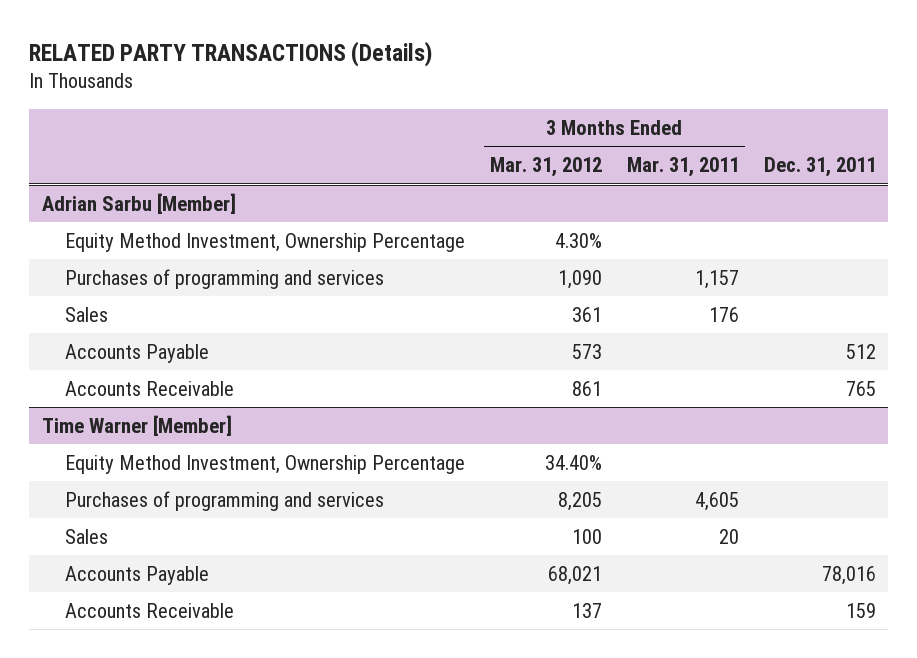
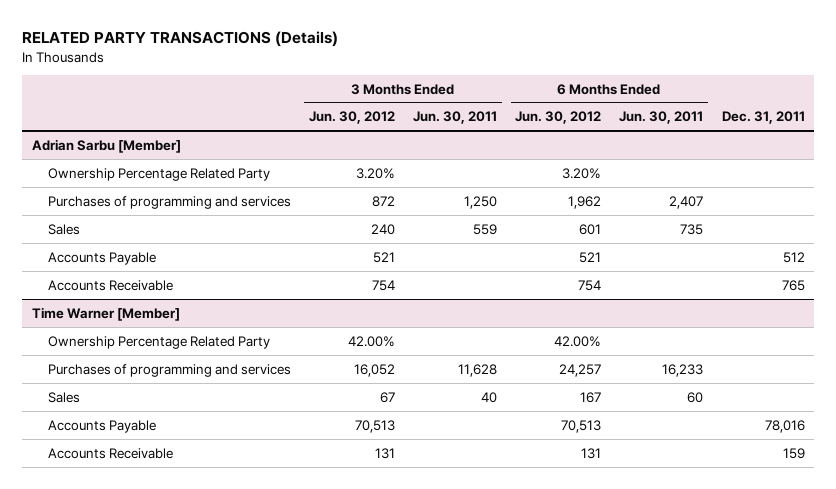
- | 3 Months Ended Mar. 31, 2012 | 3 Months Ended Mar. 31, 2011 | Dec. 31, 2011
+ | 3 Months Ended Jun. 30, 2012 | 3 Months Ended Jun. 30, 2011 | 6 Months Ended Jun. 30, 2012 | 6 Months Ended Jun. 30, 2011 | Dec. 31, 2011
@ Adrian Sarbu [Member]
- Equity Method Investment, Ownership Percentage | 4.30% | |
+ Ownership Percentage Related Party | 3.20% | | 3.20% | |
@ Time Warner [Member]
- Equity Method Investment, Ownership Percentage | 34.40% | |
+ Ownership Percentage Related Party | 42.00% | | 42.00% | |

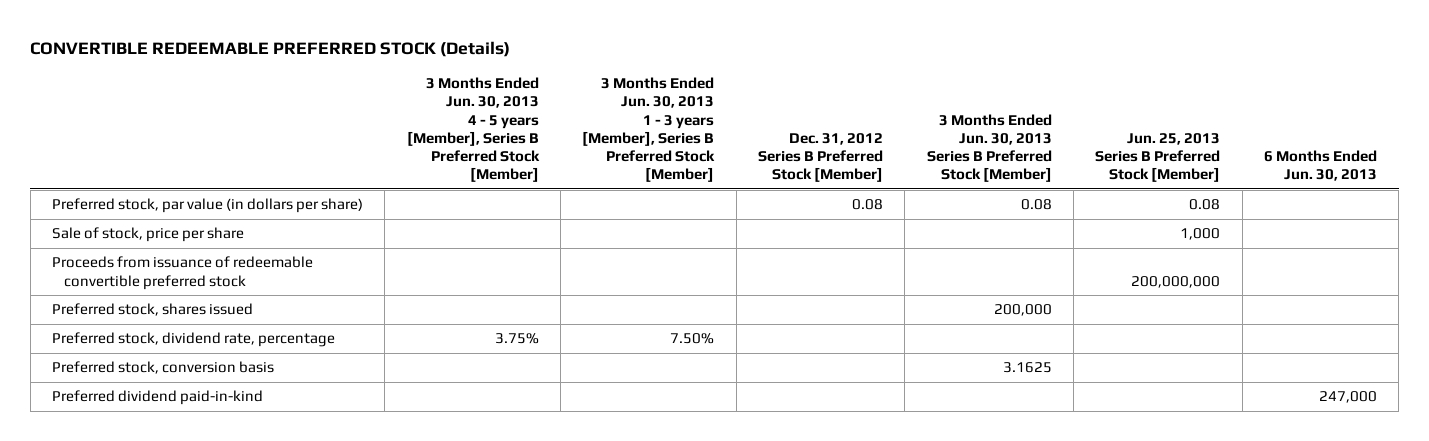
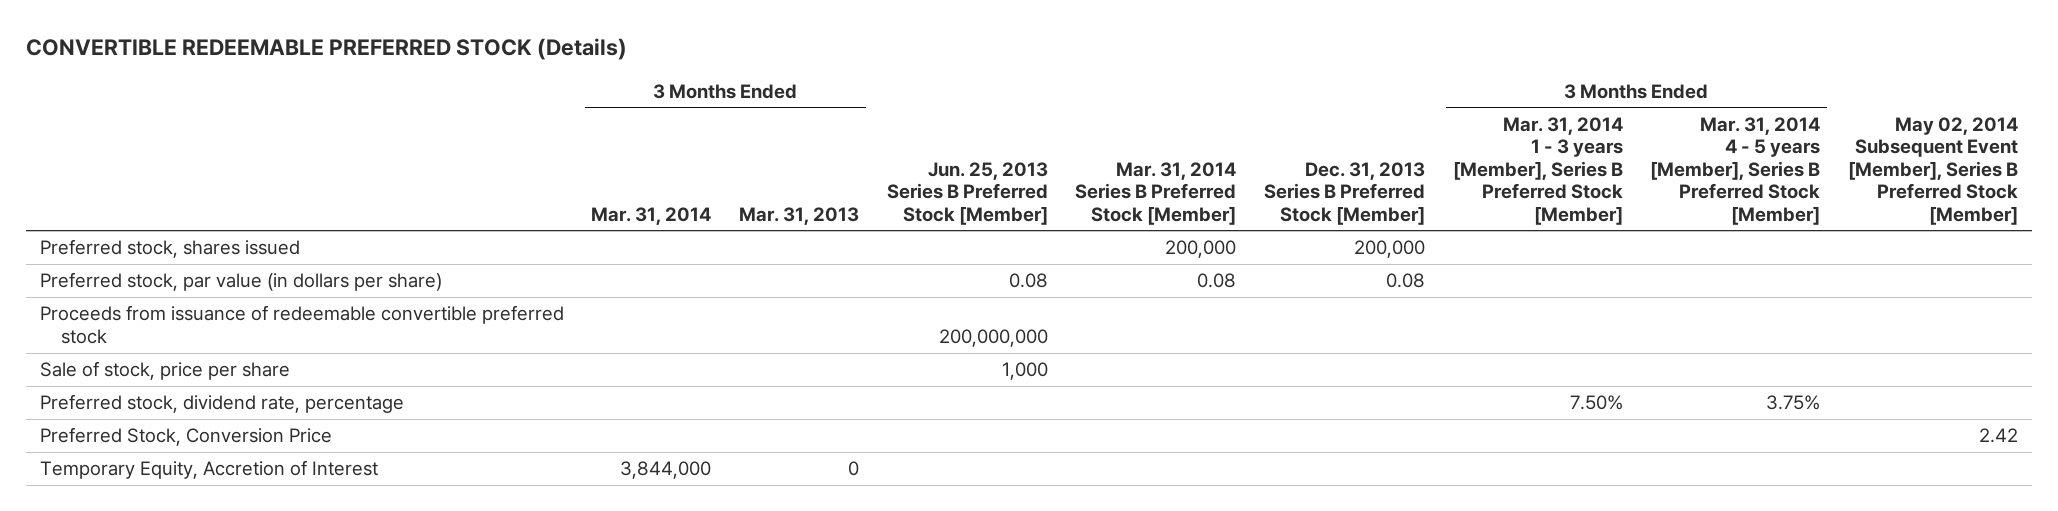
- | 3 Months Ended Jun. 30, 2013 4 - 5 years [Member], Series B Preferred Stock [Member] | 3 Months Ended Jun. 30, 2013 1 - 3 years [Member], Series B Preferred Stock [Member] | Dec. 31, 2012 Series B Preferred Stock [Member] | 3 Months Ended Jun. 30, 2013 Series B Preferred Stock [Member] | Jun. 25, 2013 Series B Preferred Stock [Member] | 6 Months Ended Jun. 30, 2013
+ | 3 Months Ended Mar. 31, 2014 | 3 Months Ended Mar. 31, 2013 | Jun. 25, 2013 Series B Preferred Stock [Member] | Mar. 31, 2014 Series B Preferred Stock [Member] | Dec. 31, 2013 Series B Preferred Stock [Member] | 3 Months Ended Mar. 31, 2014 1 - 3 years [Member], Series B Preferred Stock [Member] | 3 Months Ended Mar. 31, 2014 4 - 5 years [Member], Series B Preferred Stock [Member] | May 02, 2014 Subsequent Event [Member], Series B Preferred Stock [Member]
moved up: Preferred stock, shares issued | | | | 200,000 | 200,000 | | |
moved down: Sale of stock, price per share | | | 1,000 | | | | |
- Preferred stock, conversion basis | | | | 3.1625 | |
- Preferred dividend paid-in-kind | | | | | | 247,000
+ Preferred Stock, Conversion Price | | | | | | | | 2.42
+ Temporary Equity, Accretion of Interest | 3,844,000 | 0 | | | | | |

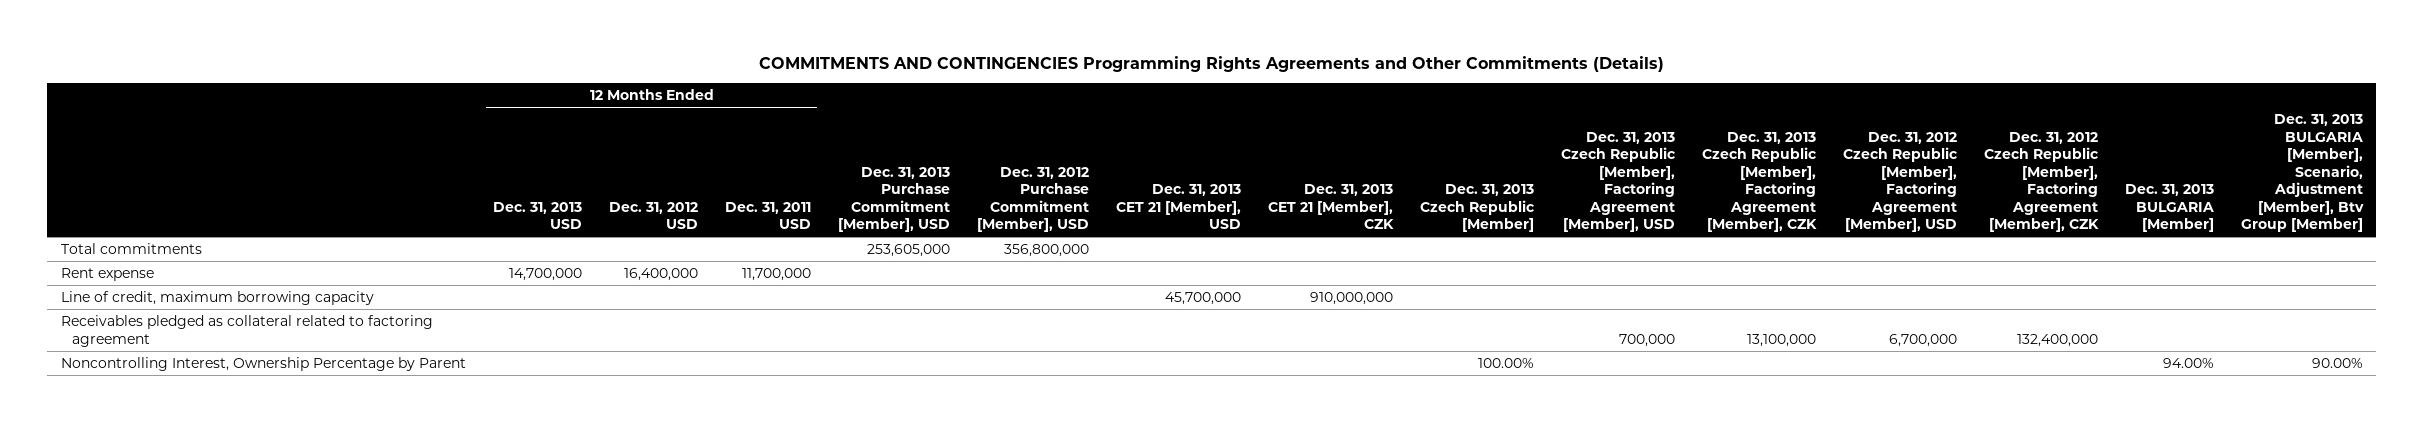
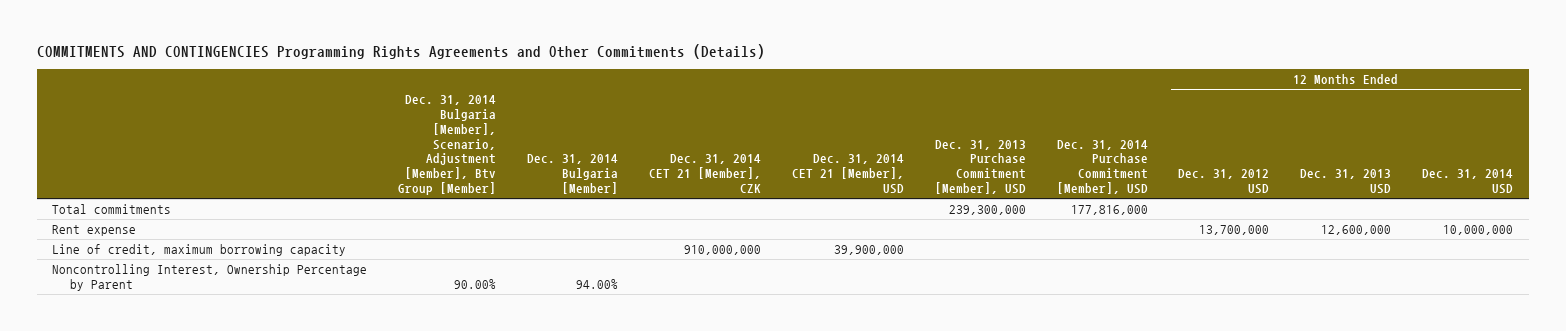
- | 12 Months Ended Dec. 31, 2013 USD | 12 Months Ended Dec. 31, 2012 USD | 12 Months Ended Dec. 31, 2011 USD | Dec. 31, 2013 Purchase Commitment [Member], USD | Dec. 31, 2012 Purchase Commitment [Member], USD | Dec. 31, 2013 CET 21 [Member], USD | Dec. 31, 2013 CET 21 [Member], CZK | Dec. 31, 2013 Czech Republic [Member] | Dec. 31, 2013 Czech Republic [Member], Factoring Agreement [Member], USD | Dec. 31, 2013 Czech Republic [Member], Factoring Agreement [Member], CZK | Dec. 31, 2012 Czech Republic [Member], Factoring Agreement [Member], USD | Dec. 31, 2012 Czech Republic [Member], Factoring Agreement [Member], CZK | Dec. 31, 2013 BULGARIA [Member] | Dec. 31, 2013 BULGARIA [Member], Scenario, Adjustment [Member], Btv Group [Member]
+ | Dec. 31, 2014 Bulgaria [Member], Scenario, Adjustment [Member], Btv Group [Member] | Dec. 31, 2014 Bulgaria [Member] | Dec. 31, 2014 CET 21 [Member], CZK | Dec. 31, 2014 CET 21 [Member], USD | Dec. 31, 2013 Purchase Commitment [Member], USD | Dec. 31, 2014 Purchase Commitment [Member], USD | 12 Months Ended Dec. 31, 2012 USD | 12 Months Ended Dec. 31, 2013 USD | 12 Months Ended Dec. 31, 2014 USD
- Total commitments | | | | 253,605,000 | 356,800,000 | | | | | | | | |
- Rent expense | 14,700,000 | 16,400,000 | 11,700,000 | | | | | | | | | | |
+ Total commitments | | | | | 239,300,000 | 177,816,000 | | |
+ Rent expense | | | | | | | 13,700,000 | 12,600,000 | 10,000,000
- Receivables pledged as collateral related to factoring agreement | | | | | | | | | 700,000 | 13,100,000 | 6,700,000 | 132,400,000 | |

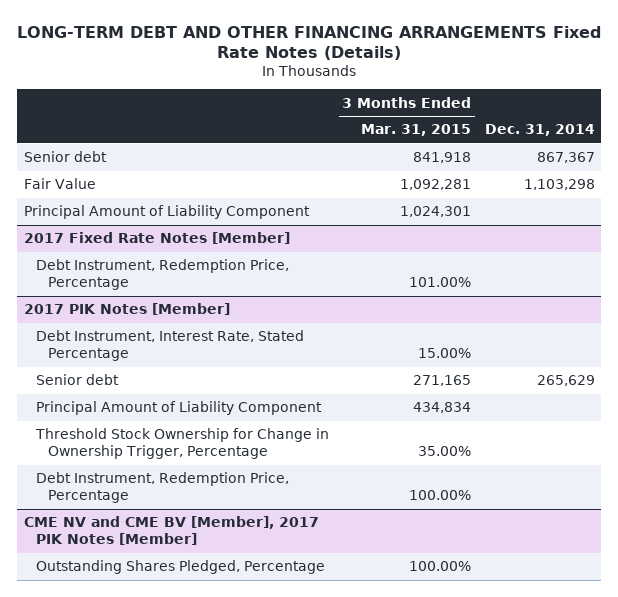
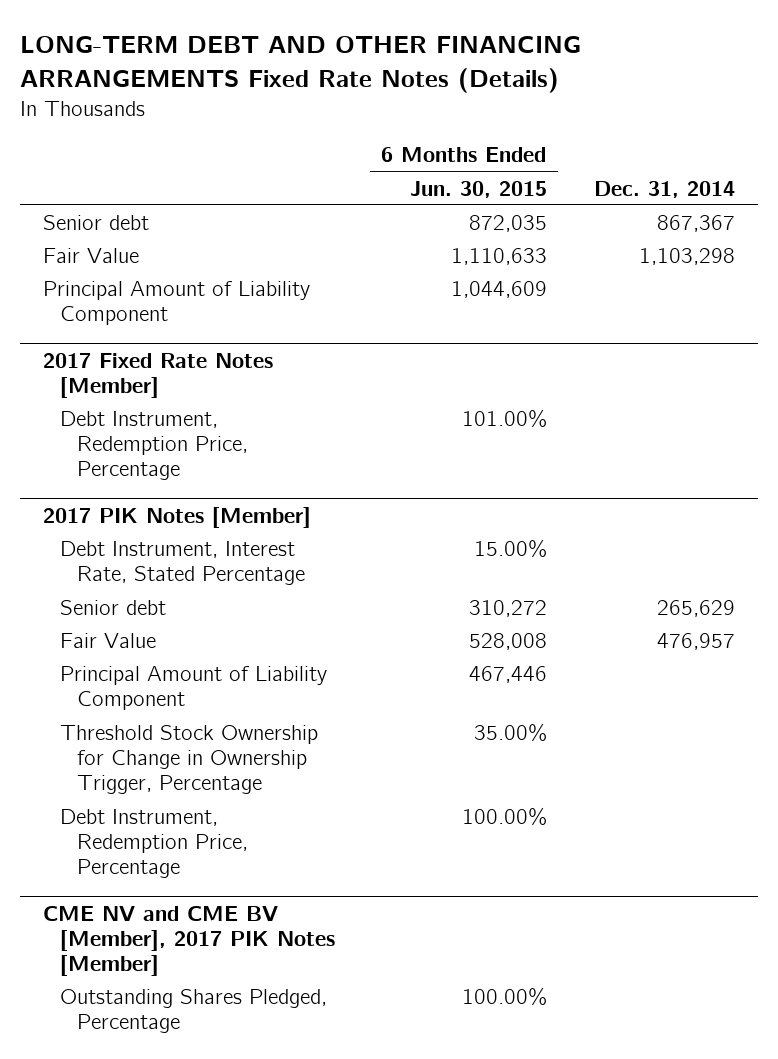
- | 3 Months Ended Mar. 31, 2015 | Dec. 31, 2014
+ | 6 Months Ended Jun. 30, 2015 | Dec. 31, 2014
@ 2017 PIK Notes [Member]
+ Fair Value | 528,008 | 476,957

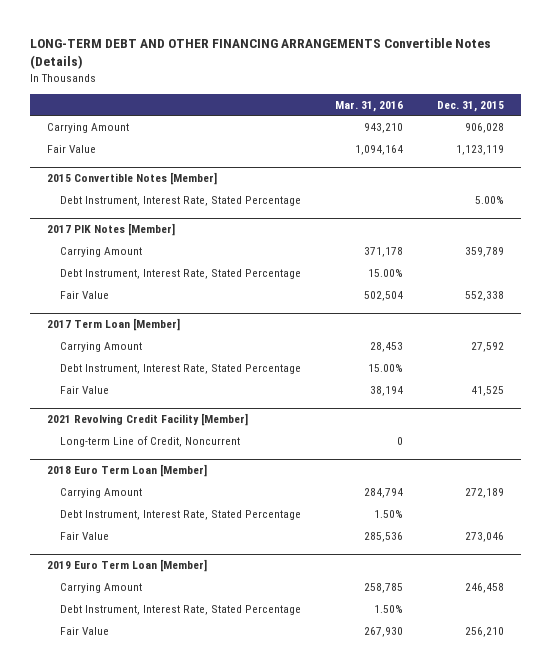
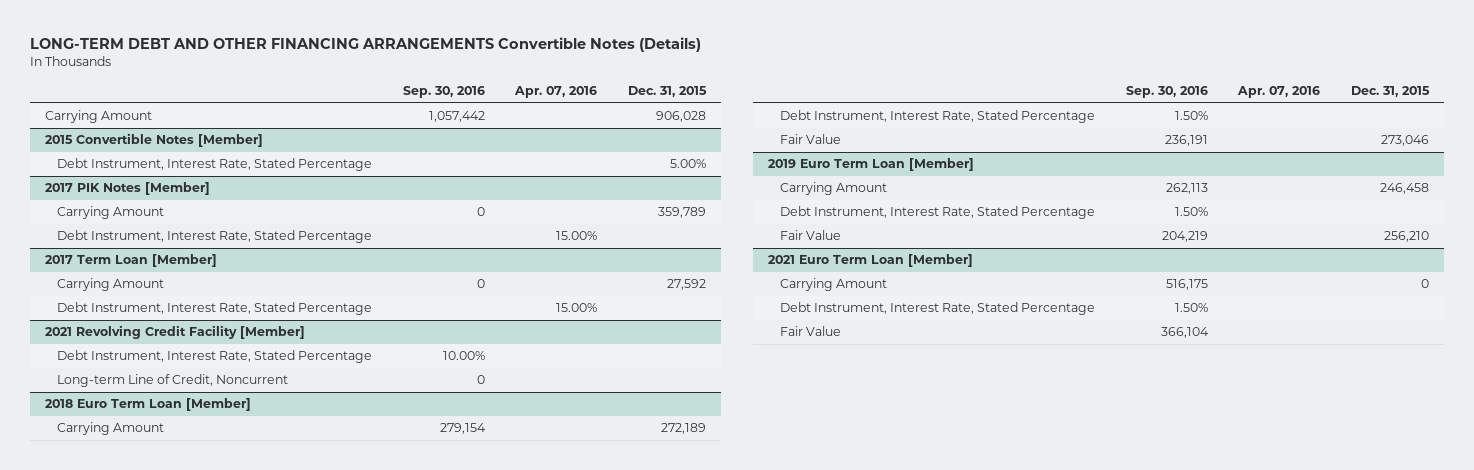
- | Mar. 31, 2016 | Dec. 31, 2015
+ | Sep. 30, 2016 | Apr. 07, 2016 | Dec. 31, 2015
- Fair Value | 1,094,164 | 1,123,119
@ 2017 PIK Notes [Member]
- Fair Value | 502,504 | 552,338
@ 2017 Term Loan [Member]
- Fair Value | 38,194 | 41,525
@ 2021 Revolving Credit Facility [Member]
+ Debt Instrument, Interest Rate, Stated Percentage | 10.00% | |
+ 2021 Euro Term Loan [Member]
+ Carrying Amount | 516,175 | | 0
+ Debt Instrument, Interest Rate, Stated Percentage | 1.50% | |
+ Fair Value | 366,104 | |

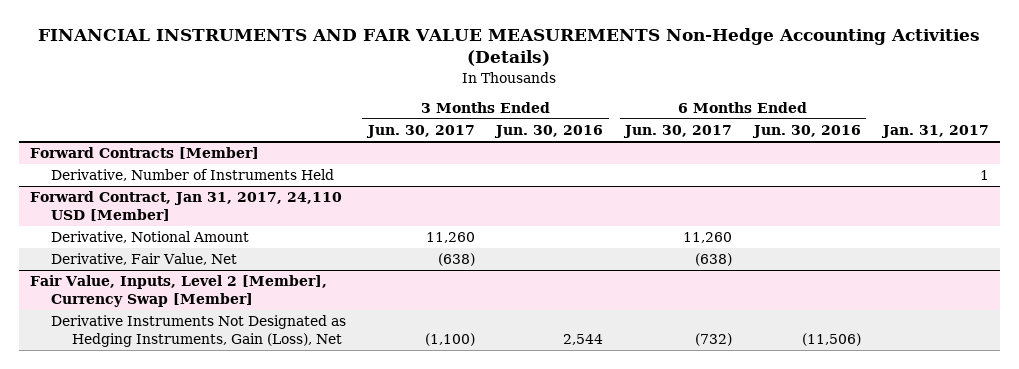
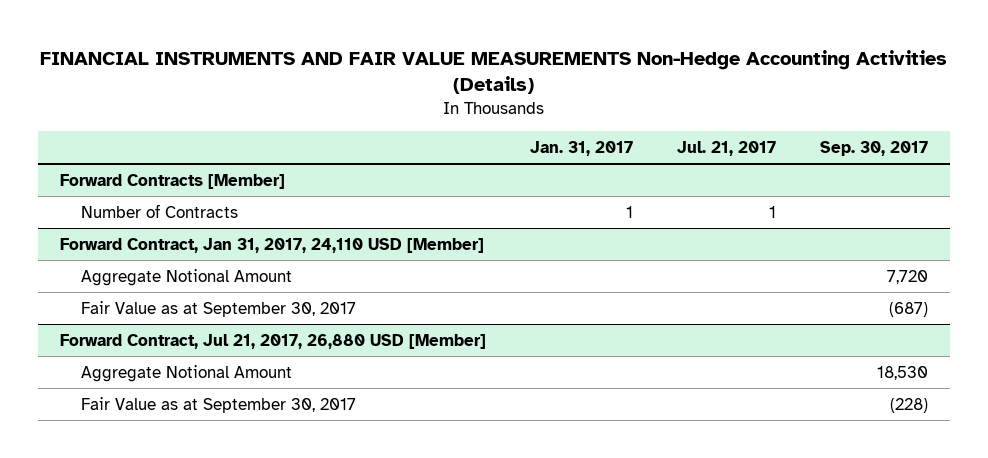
- | 3 Months Ended Jun. 30, 2017 | 3 Months Ended Jun. 30, 2016 | 6 Months Ended Jun. 30, 2017 | 6 Months Ended Jun. 30, 2016 | Jan. 31, 2017
+ | Jan. 31, 2017 | Jul. 21, 2017 | Sep. 30, 2017
@ Forward Contracts [Member]
- Derivative, Number of Instruments Held | | | | | 1
+ Number of Contracts | 1 | 1 |
@ Forward Contract, Jan 31, 2017, 24,110 USD [Member]
- Derivative, Notional Amount | 11,260 | | 11,260 | |
- Derivative, Fair Value, Net | (638) | | (638) | |
- Fair Value, Inputs, Level 2 [Member], Currency Swap [Member]
- Derivative Instruments Not Designated as Hedging Instruments, Gain (Loss), Net | (1,100) | 2,544 | (732) | (11,506) |
@ Forward Contract, Jan 31, 2017, 24,110 USD [Member]
+ Aggregate Notional Amount | | | 7,720
+ Fair Value as at September 30, 2017 | | | (687)
+ Forward Contract, Jul 21, 2017, 26,880 USD [Member]
+ Aggregate Notional Amount | | | 18,530
+ Fair Value as at September 30, 2017 | | | (228)

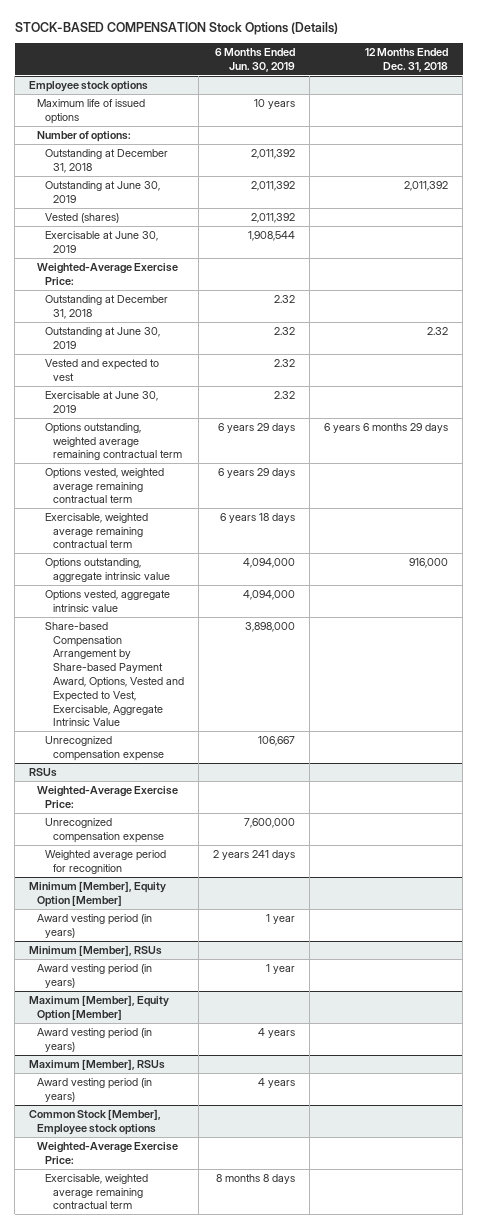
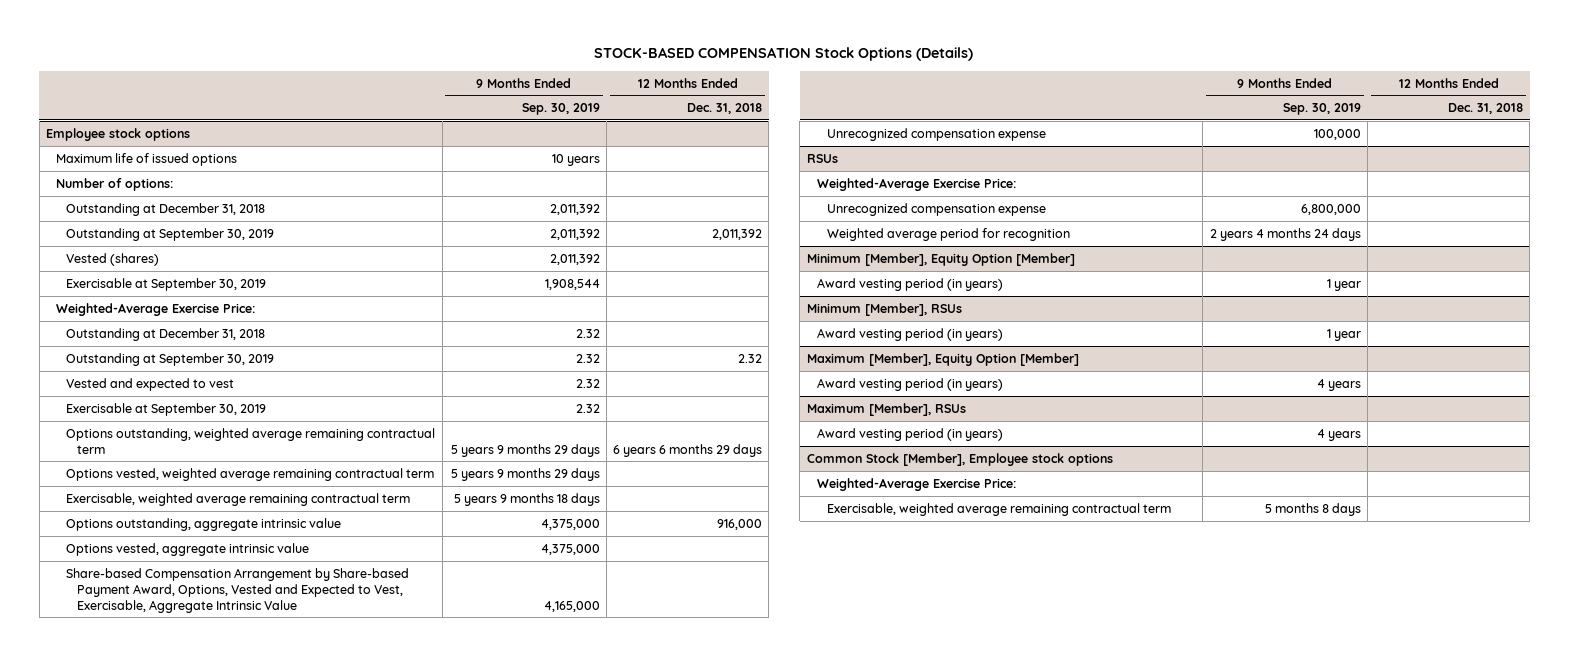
- | 6 Months Ended Jun. 30, 2019 | 12 Months Ended Dec. 31, 2018
+ | 9 Months Ended Sep. 30, 2019 | 12 Months Ended Dec. 31, 2018
@ Employee stock options
- Outstanding at June 30, 2019 | 2,011,392 | 2,011,392
+ Outstanding at September 30, 2019 | 2,011,392 | 2,011,392
- Exercisable at June 30, 2019 | 1,908,544 |
+ Exercisable at September 30, 2019 | 1,908,544 |
- Outstanding at June 30, 2019 | 2.32 | 2.32
+ Outstanding at September 30, 2019 | 2.32 | 2.32
- Exercisable at June 30, 2019 | 2.32 |
+ Exercisable at September 30, 2019 | 2.32 |

